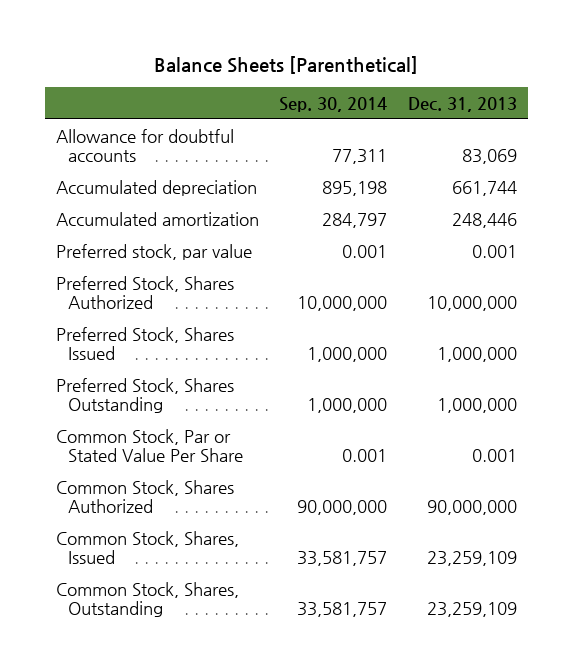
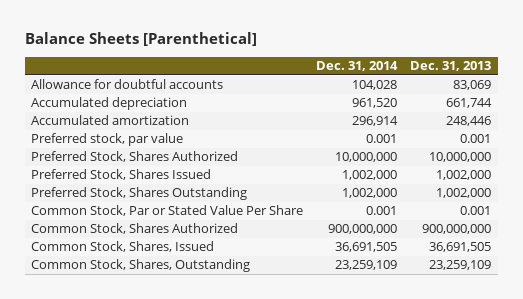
- | Sep. 30, 2014 | Dec. 31, 2013
+ | Dec. 31, 2014 | Dec. 31, 2013
- Preferred Stock, Shares Issued | 1,000,000 | 1,000,000
- Preferred Stock, Shares Outstanding | 1,000,000 | 1,000,000
+ Preferred Stock, Shares Issued | 1,002,000 | 1,002,000
+ Preferred Stock, Shares Outstanding | 1,002,000 | 1,002,000
- Common Stock, Shares Authorized | 90,000,000 | 90,000,000
- Common Stock, Shares, Issued | 33,581,757 | 23,259,109
+ Common Stock, Shares Authorized | 900,000,000 | 900,000,000
+ Common Stock, Shares, Issued | 36,691,505 | 36,691,505

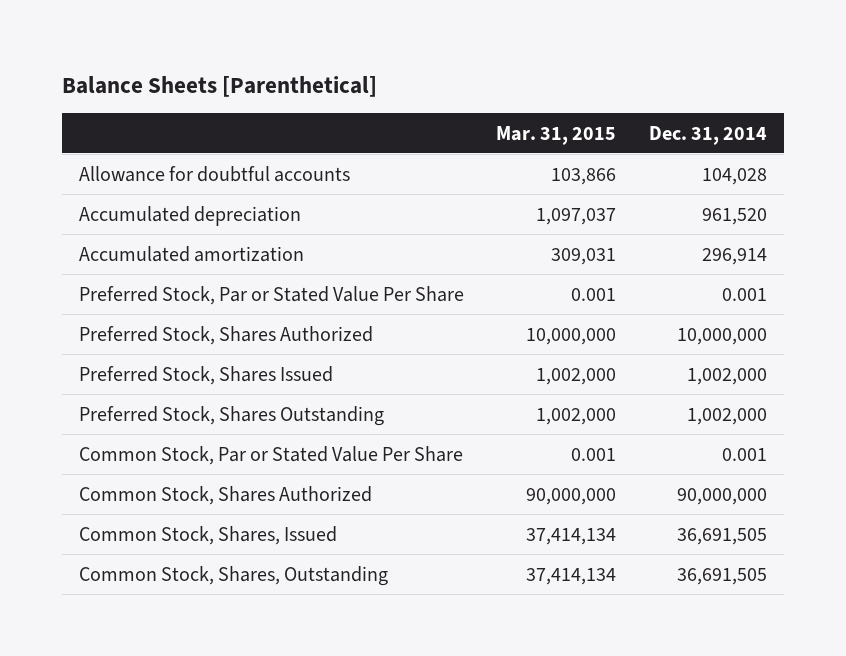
- | Dec. 31, 2014 | Dec. 31, 2013
+ | Mar. 31, 2015 | Dec. 31, 2014
- Preferred stock, par value | 0.001 | 0.001
+ Preferred Stock, Par or Stated Value Per Share | 0.001 | 0.001
- Common Stock, Shares Authorized | 900,000,000 | 900,000,000
+ Common Stock, Shares Authorized | 90,000,000 | 90,000,000
- Common Stock, Shares, Outstanding | 23,259,109 | 23,259,109
+ Common Stock, Shares, Outstanding | 37,414,134 | 36,691,505

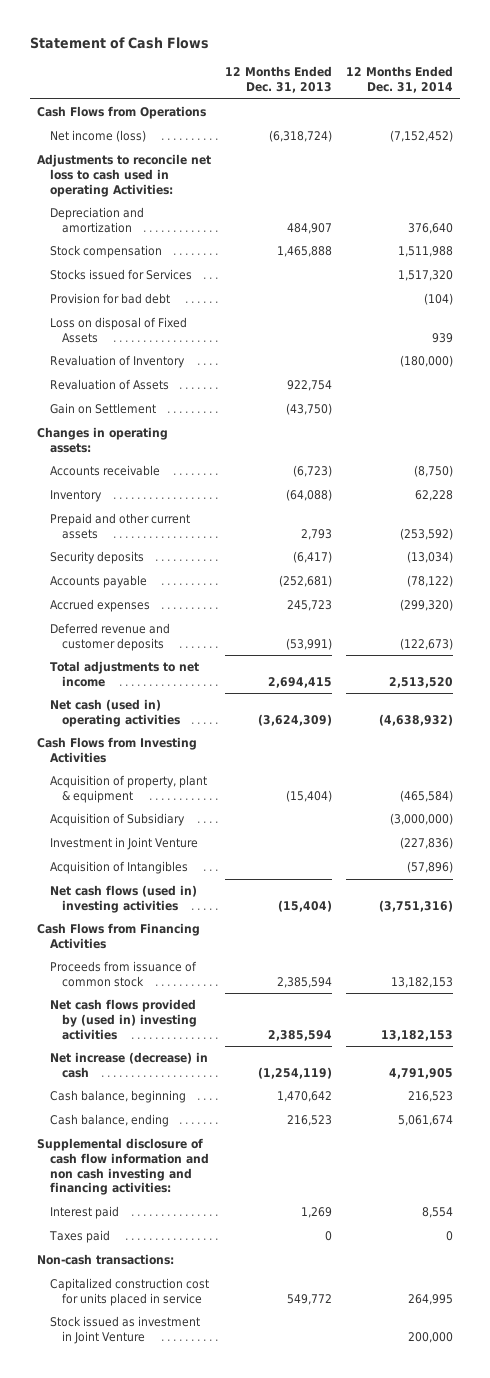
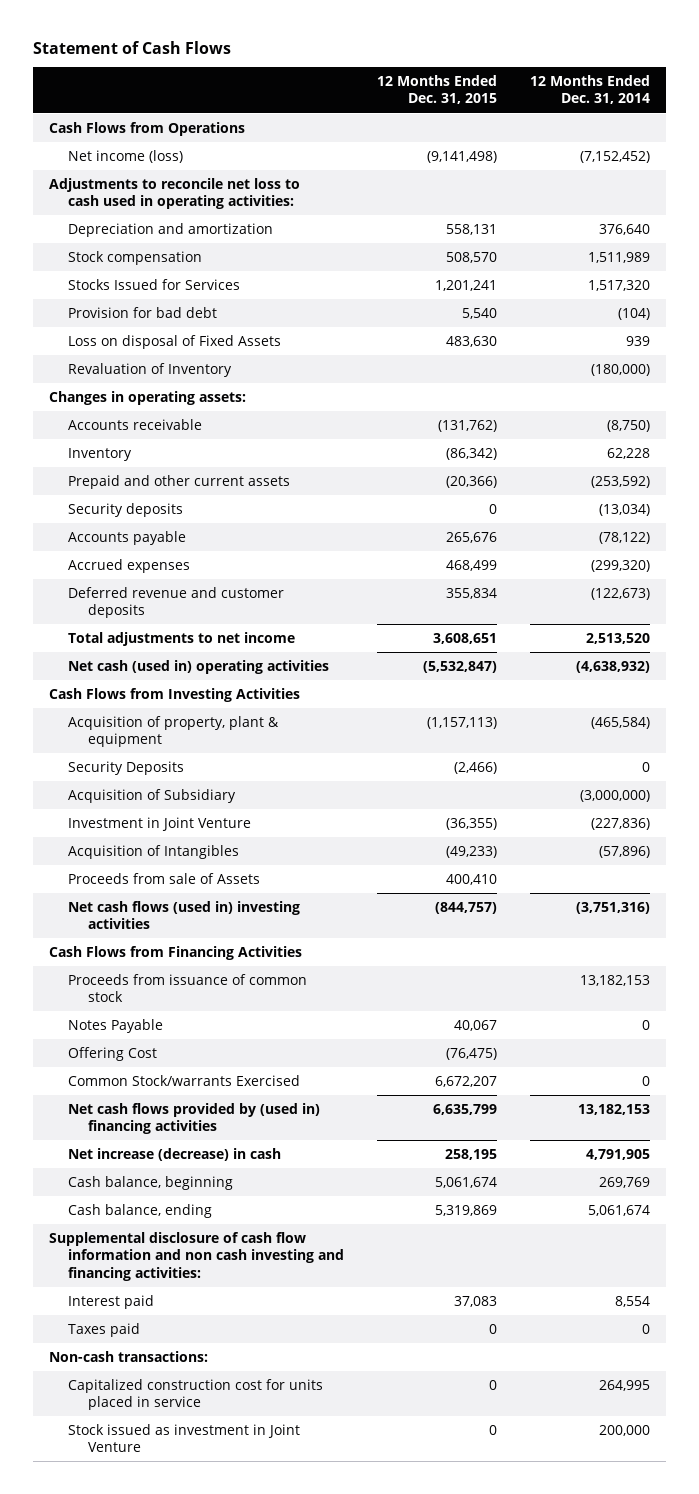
- | 12 Months Ended Dec. 31, 2013 | 12 Months Ended Dec. 31, 2014
+ | 12 Months Ended Dec. 31, 2015 | 12 Months Ended Dec. 31, 2014
- Adjustments to reconcile net loss to cash used in operating Activities:
+ Adjustments to reconcile net loss to cash used in operating activities:
- Stock compensation | 1,465,888 | 1,511,988
- Stocks issued for Services | | 1,517,320
+ Stock compensation | 508,570 | 1,511,989
+ Stocks Issued for Services | 1,201,241 | 1,517,320
- Revaluation of Assets | 922,754 |
- Gain on Settlement | (43,750) |
+ Security Deposits | (2,466) | 0
+ Proceeds from sale of Assets | 400,410 |
- Net cash flows provided by (used in) investing activities | 2,385,594 | 13,182,153
+ Notes Payable | 40,067 | 0
+ Offering Cost | (76,475) |
+ Common Stock/warrants Exercised | 6,672,207 | 0
+ Net cash flows provided by (used in) financing activities | 6,635,799 | 13,182,153
- Cash balance, beginning | 1,470,642 | 216,523
+ Cash balance, beginning | 5,061,674 | 269,769

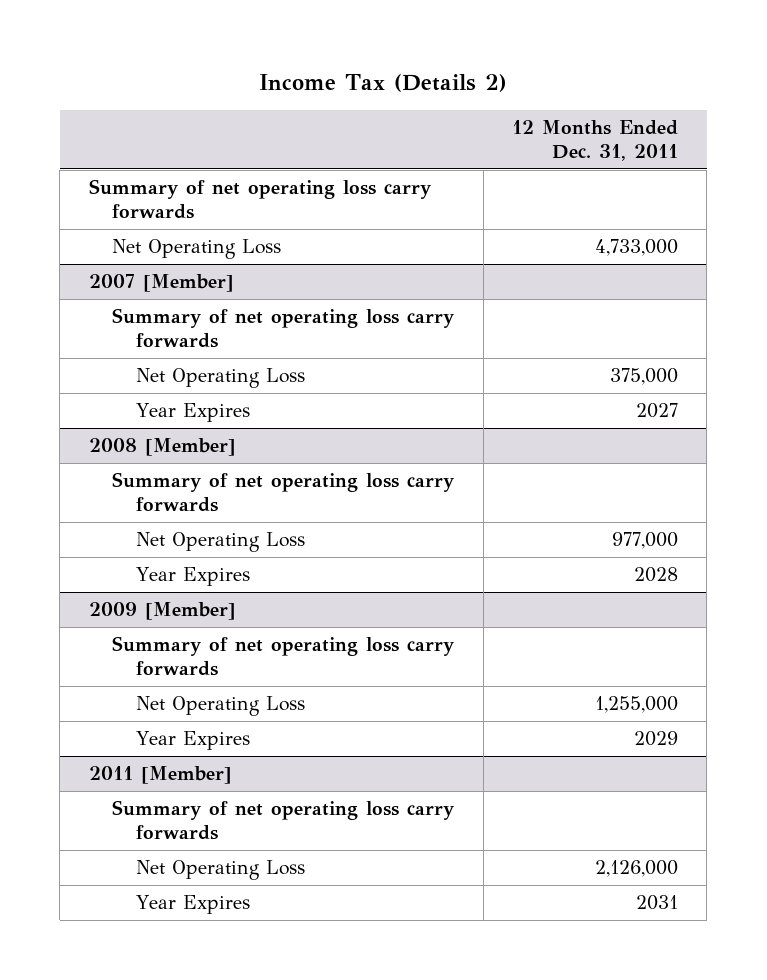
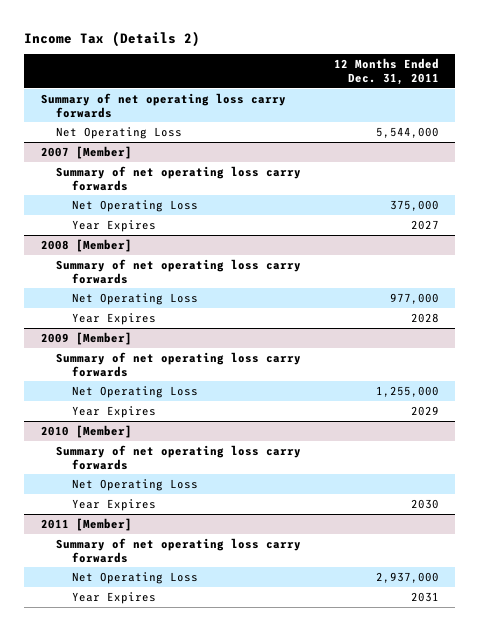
- Net Operating Loss | 4,733,000
+ Net Operating Loss | 5,544,000
+ 2010 [Member]
+ Summary of net operating loss carry forwards
+ Net Operating Loss
+ Year Expires | 2030
@ 2011 [Member]
- Net Operating Loss | 2,126,000
+ Net Operating Loss | 2,937,000

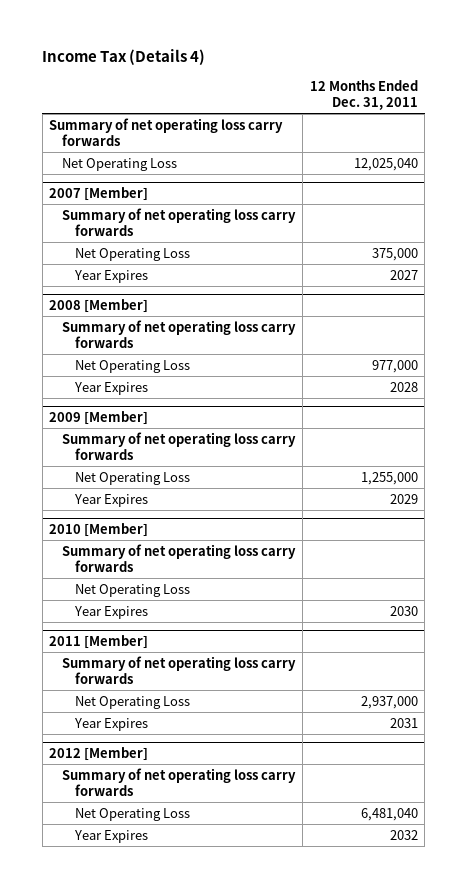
- Income Tax (Details 2)
+ Income Tax (Details 4)
- Net Operating Loss | 5,544,000
+ Net Operating Loss | 12,025,040
+ 2012 [Member]
+ Summary of net operating loss carry forwards
+ Net Operating Loss | 6,481,040
+ Year Expires | 2032

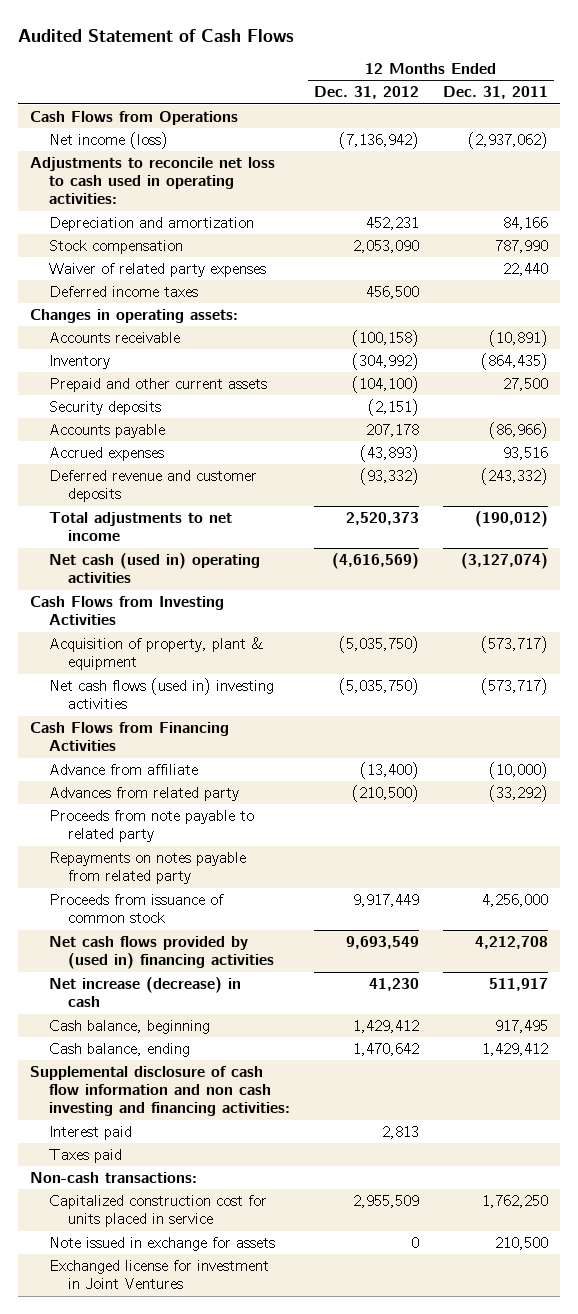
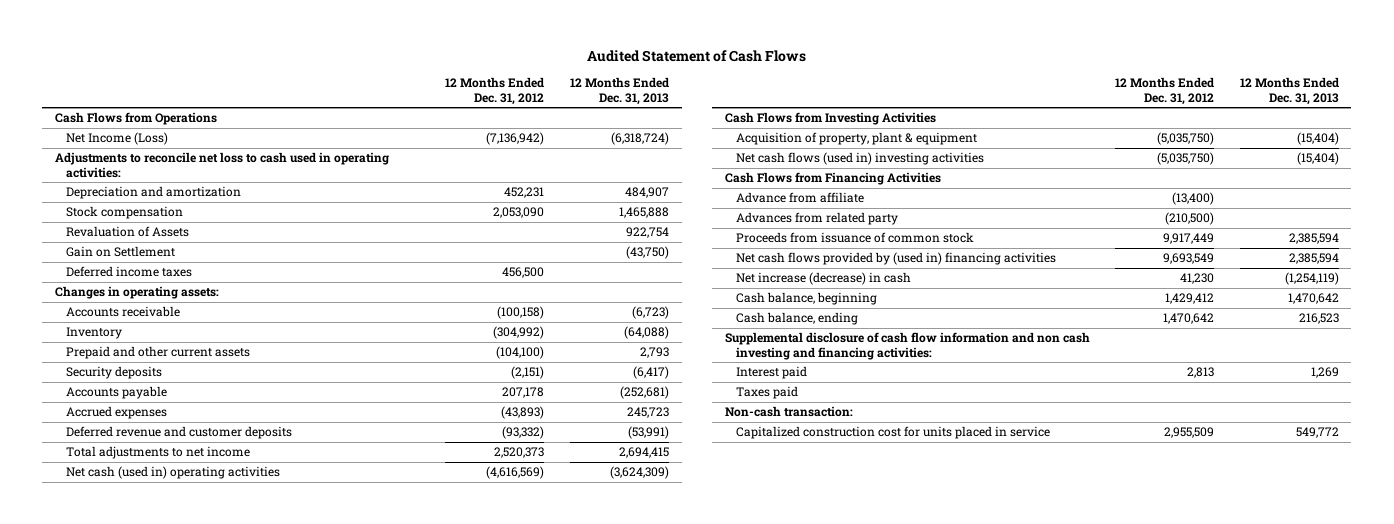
- | 12 Months Ended Dec. 31, 2012 | 12 Months Ended Dec. 31, 2011
+ | 12 Months Ended Dec. 31, 2012 | 12 Months Ended Dec. 31, 2013
- Net income (loss) | (7,136,942) | (2,937,062)
+ Net Income (Loss) | (7,136,942) | (6,318,724)
- Waiver of related party expenses | | 22,440
+ Revaluation of Assets | | 922,754
+ Gain on Settlement | | (43,750)
- Proceeds from note payable to related party
- Repayments on notes payable from related party
- Non-cash transactions:
+ Non-cash transaction:
- Note issued in exchange for assets | 0 | 210,500
- Exchanged license for investment in Joint Ventures

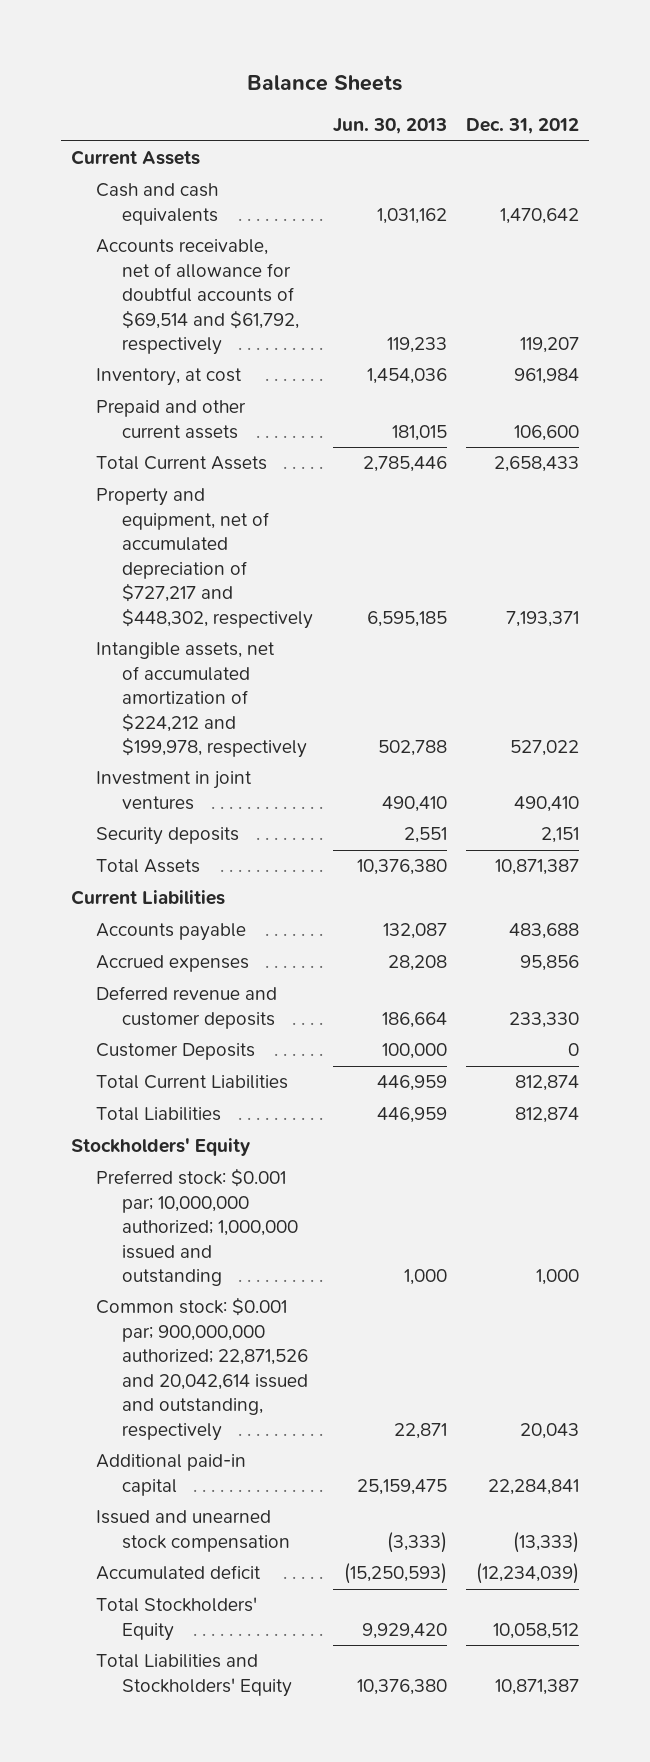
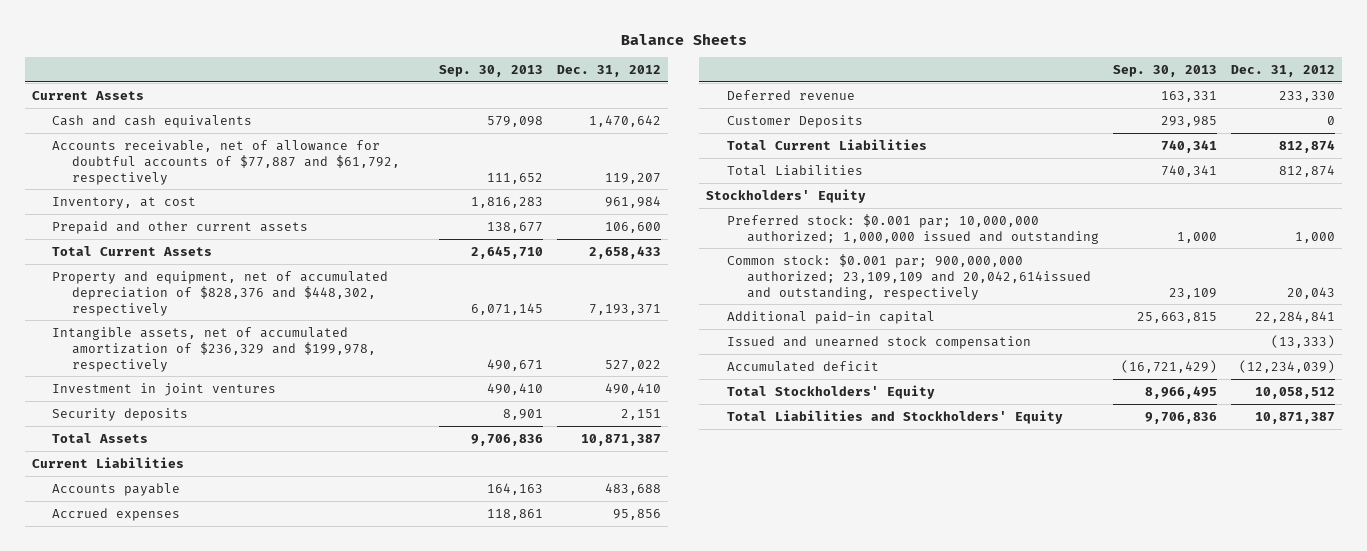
- | Jun. 30, 2013 | Dec. 31, 2012
+ | Sep. 30, 2013 | Dec. 31, 2012
- Accounts receivable, net of allowance for doubtful accounts of $69,514 and $61,792, respectively | 119,233 | 119,207
+ Accounts receivable, net of allowance for doubtful accounts of $77,887 and $61,792, respectively | 111,652 | 119,207
- Property and equipment, net of accumulated depreciation of $727,217 and $448,302, respectively | 6,595,185 | 7,193,371
- Intangible assets, net of accumulated amortization of $224,212 and $199,978, respectively | 502,788 | 527,022
+ Property and equipment, net of accumulated depreciation of $828,376 and $448,302, respectively | 6,071,145 | 7,193,371
+ Intangible assets, net of accumulated amortization of $236,329 and $199,978, respectively | 490,671 | 527,022
- Deferred revenue and customer deposits | 186,664 | 233,330
+ Deferred revenue | 163,331 | 233,330
- Common stock: $0.001 par; 900,000,000 authorized; 22,871,526 and 20,042,614 issued and outstanding, respectively | 22,871 | 20,043
+ Common stock: $0.001 par; 900,000,000 authorized; 23,109,109 and 20,042,614issued and outstanding, respectively | 23,109 | 20,043

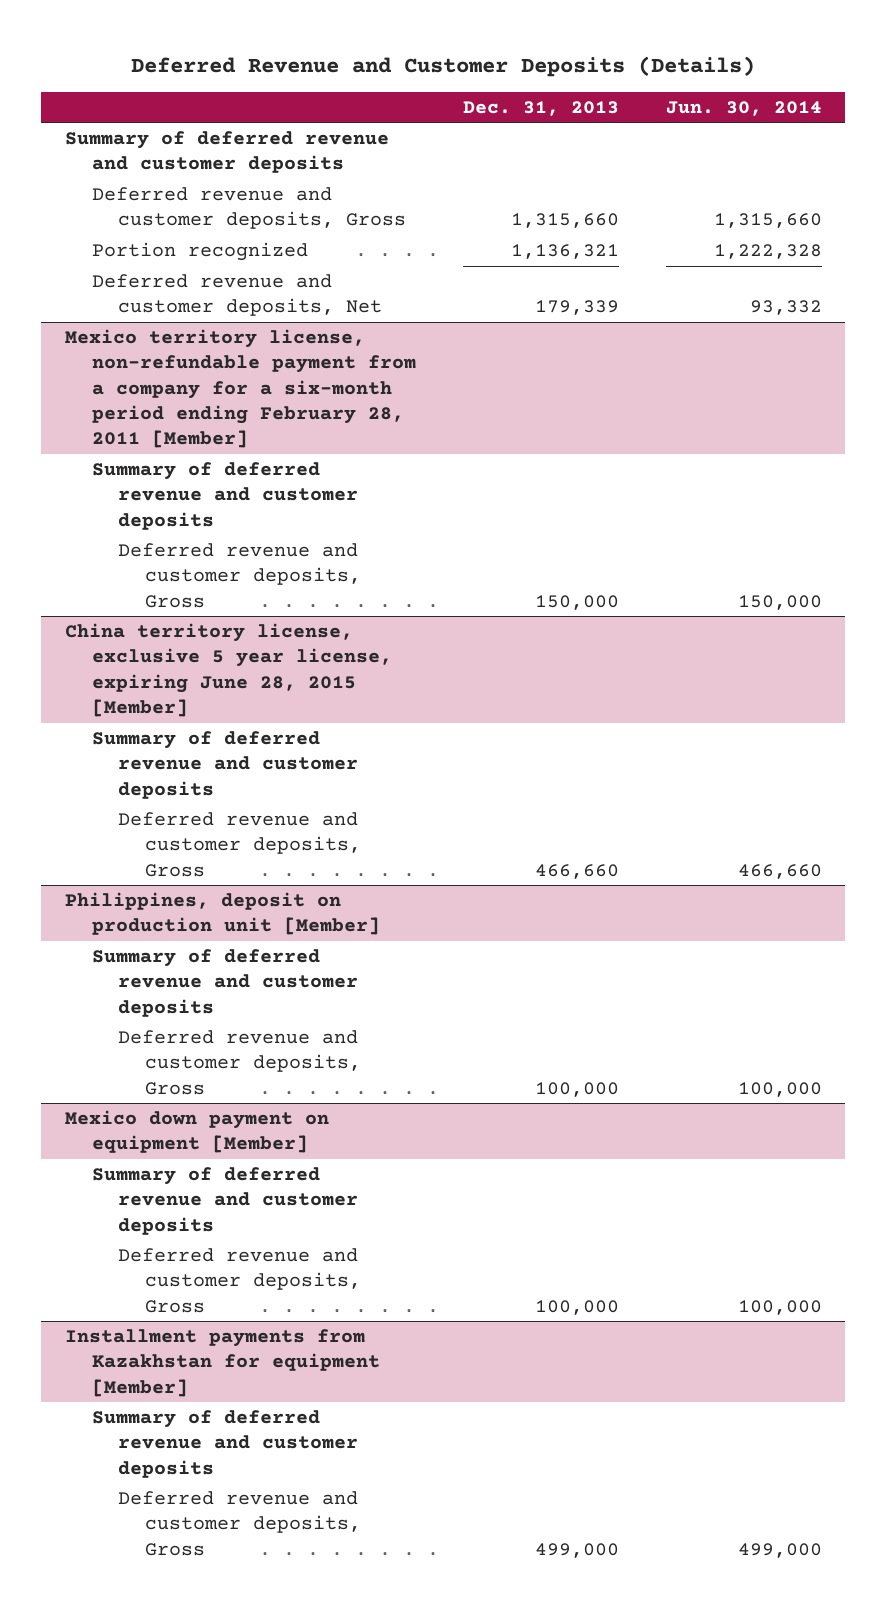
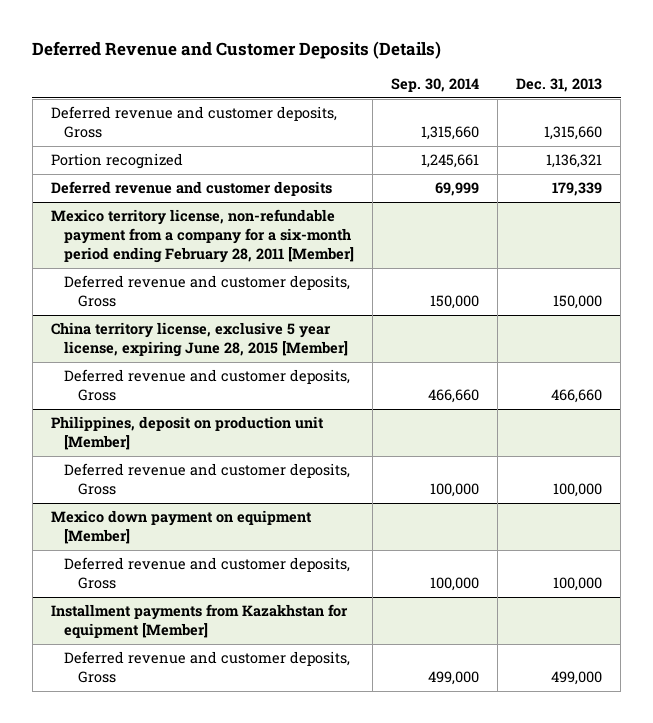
- | Dec. 31, 2013 | Jun. 30, 2014
+ | Sep. 30, 2014 | Dec. 31, 2013
- Summary of deferred revenue and customer deposits
- Deferred revenue and customer deposits, Net | 179,339 | 93,332
+ Deferred revenue and customer deposits | 69,999 | 179,339
@ Mexico territory license, non-refundable payment from a company for a six-month period ending February 28, 2011 [Member]
- Summary of deferred revenue and customer deposits
@ China territory license, exclusive 5 year license, expiring June 28, 2015 [Member]
- Summary of deferred revenue and customer deposits
@ Philippines, deposit on production unit [Member]
- Summary of deferred revenue and customer deposits
@ Mexico down payment on equipment [Member]
- Summary of deferred revenue and customer deposits
@ Installment payments from Kazakhstan for equipment [Member]
- Summary of deferred revenue and customer deposits

